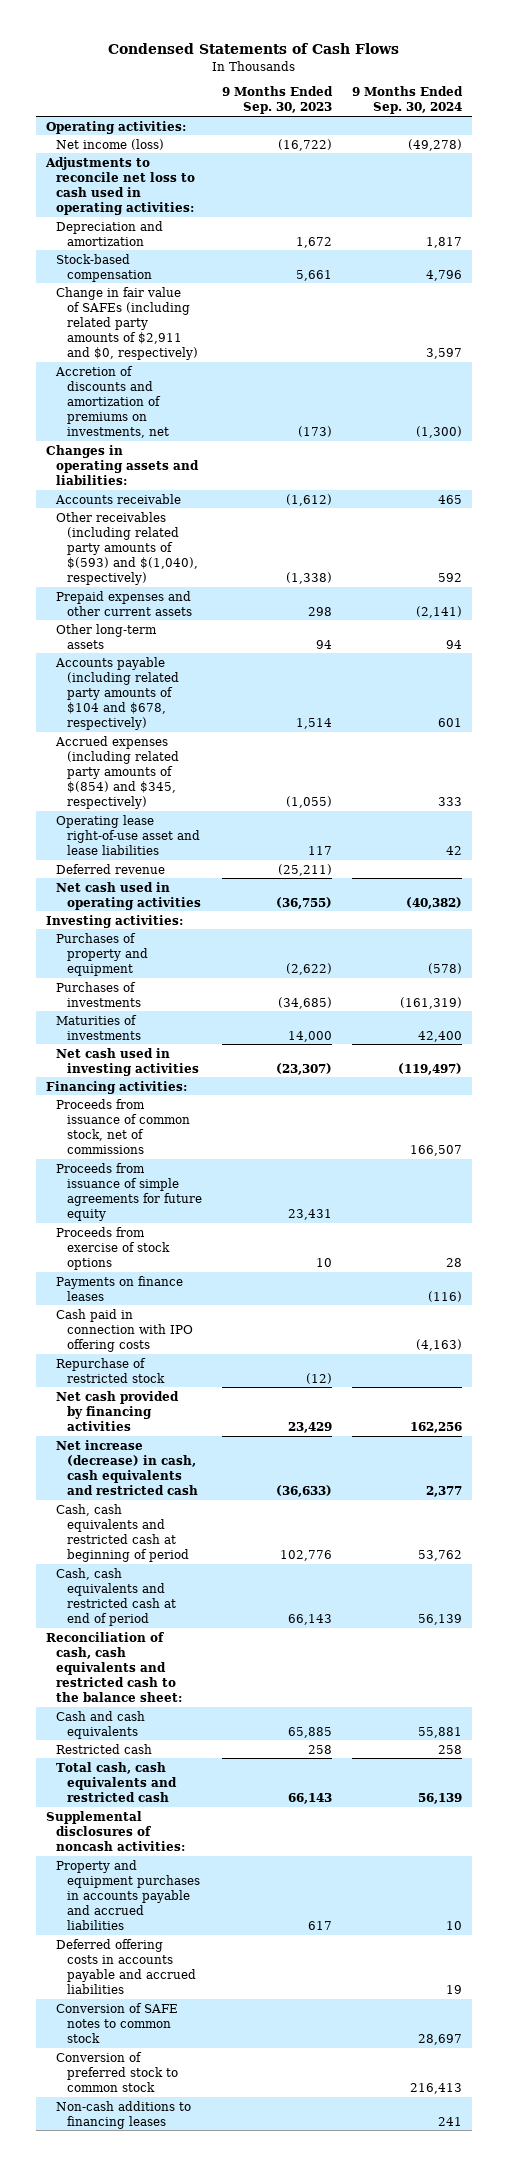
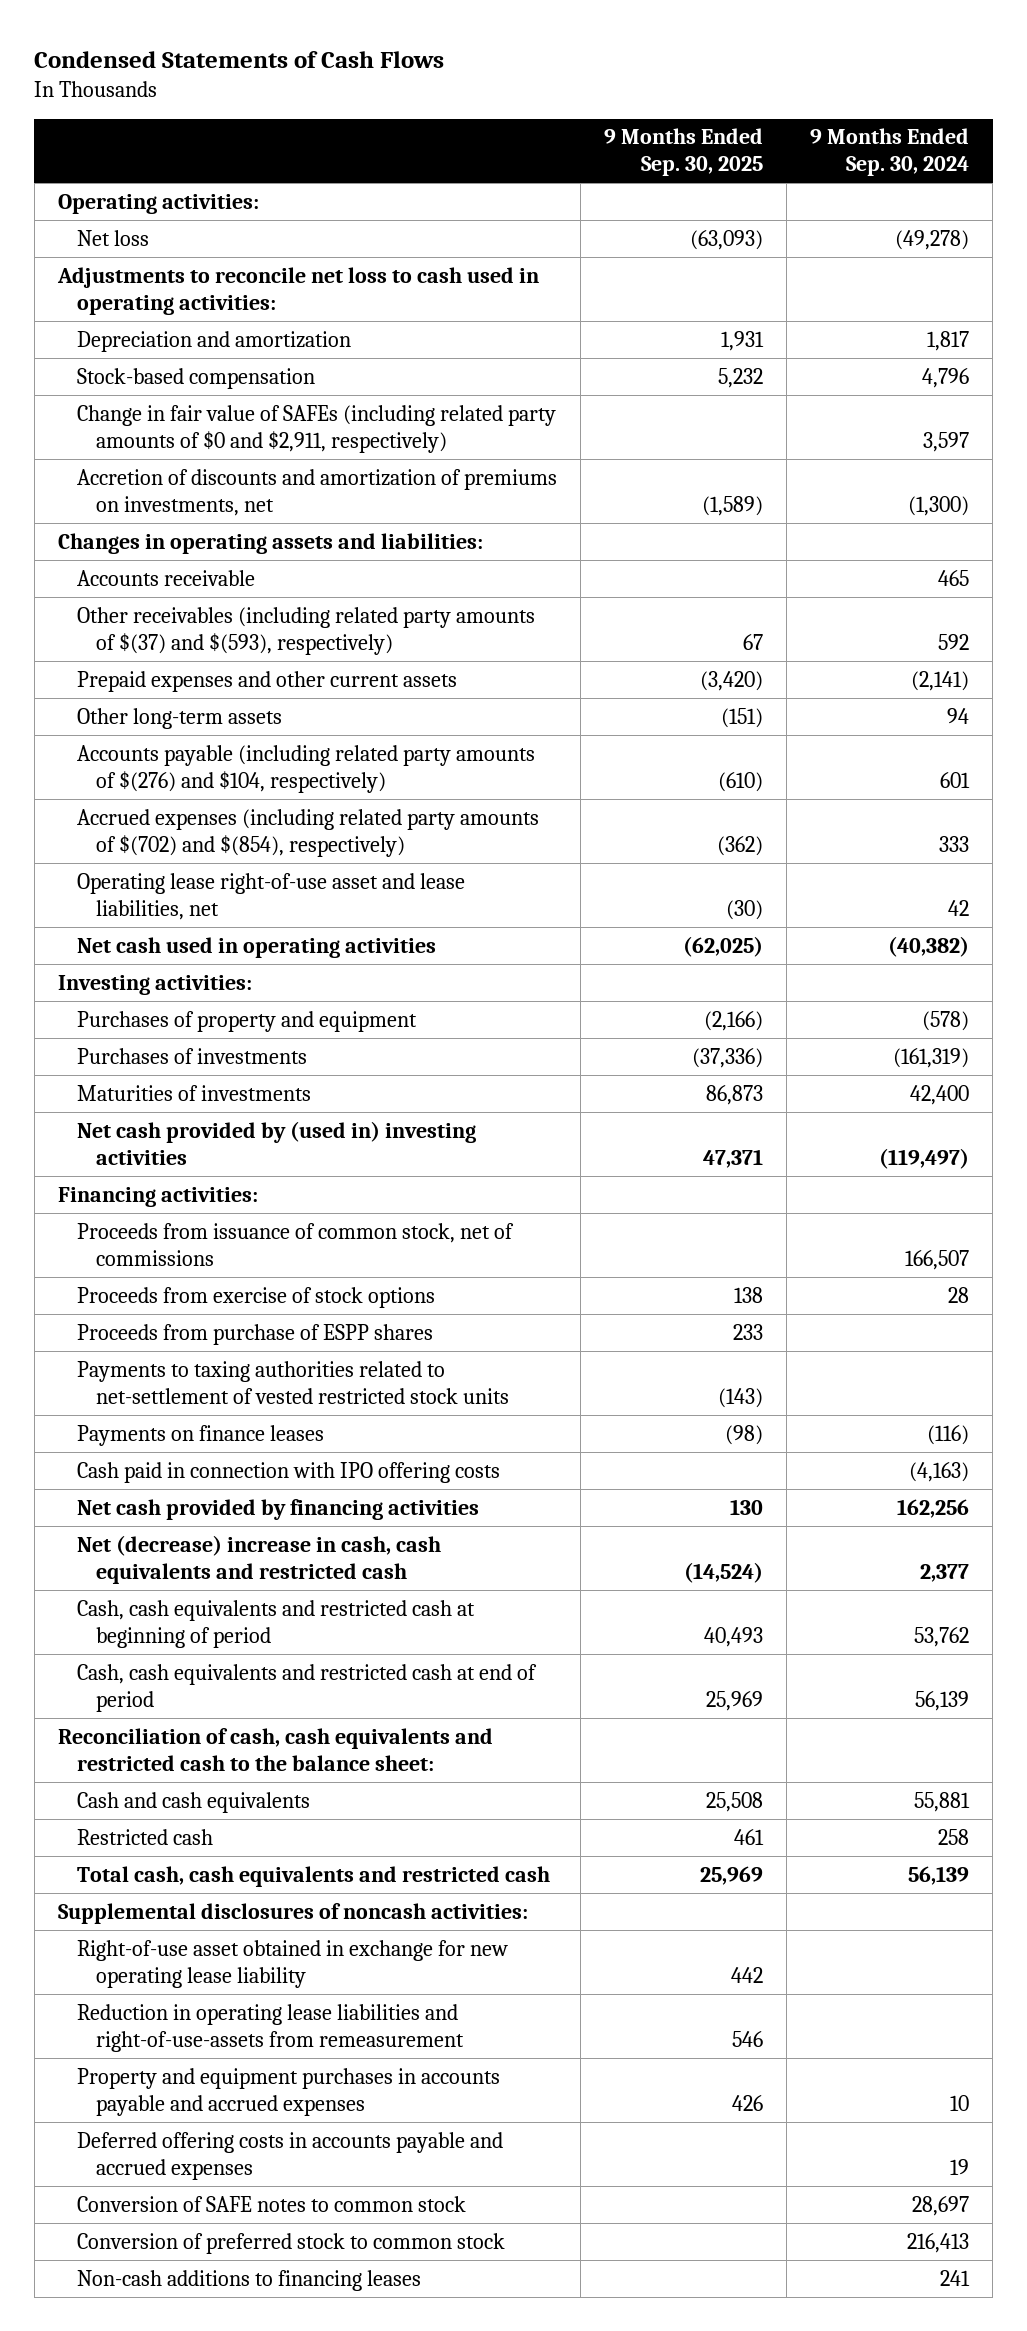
- | 9 Months Ended Sep. 30, 2023 | 9 Months Ended Sep. 30, 2024
+ | 9 Months Ended Sep. 30, 2025 | 9 Months Ended Sep. 30, 2024
- Net income (loss) | (16,722) | (49,278)
+ Net loss | (63,093) | (49,278)
- Change in fair value of SAFEs (including related party amounts of $2,911 and $0, respectively) | | 3,597
+ Change in fair value of SAFEs (including related party amounts of $0 and $2,911, respectively) | | 3,597
- Other receivables (including related party amounts of $(593) and $(1,040), respectively) | (1,338) | 592
+ Other receivables (including related party amounts of $(37) and $(593), respectively) | 67 | 592
- Accounts payable (including related party amounts of $104 and $678, respectively) | 1,514 | 601
- Accrued expenses (including related party amounts of $(854) and $345, respectively) | (1,055) | 333
- Operating lease right-of-use asset and lease liabilities | 117 | 42
- Deferred revenue | (25,211) |
+ Accounts payable (including related party amounts of $(276) and $104, respectively) | (610) | 601
+ Accrued expenses (including related party amounts of $(702) and $(854), respectively) | (362) | 333
+ Operating lease right-of-use asset and lease liabilities, net | (30) | 42
- Net cash used in investing activities | (23,307) | (119,497)
+ Net cash provided by (used in) investing activities | 47,371 | (119,497)
- Proceeds from issuance of simple agreements for future equity | 23,431 |
+ Proceeds from purchase of ESPP shares | 233 |
+ Payments to taxing authorities related to net-settlement of vested restricted stock units | (143) |
- Repurchase of restricted stock | (12) |
- Net increase (decrease) in cash, cash equivalents and restricted cash | (36,633) | 2,377
+ Net (decrease) increase in cash, cash equivalents and restricted cash | (14,524) | 2,377
- Property and equipment purchases in accounts payable and accrued liabilities | 617 | 10
- Deferred offering costs in accounts payable and accrued liabilities | | 19
+ Right-of-use asset obtained in exchange for new operating lease liability | 442 |
+ Reduction in operating lease liabilities and right-of-use-assets from remeasurement | 546 |
+ Property and equipment purchases in accounts payable and accrued expenses | 426 | 10
+ Deferred offering costs in accounts payable and accrued expenses | | 19

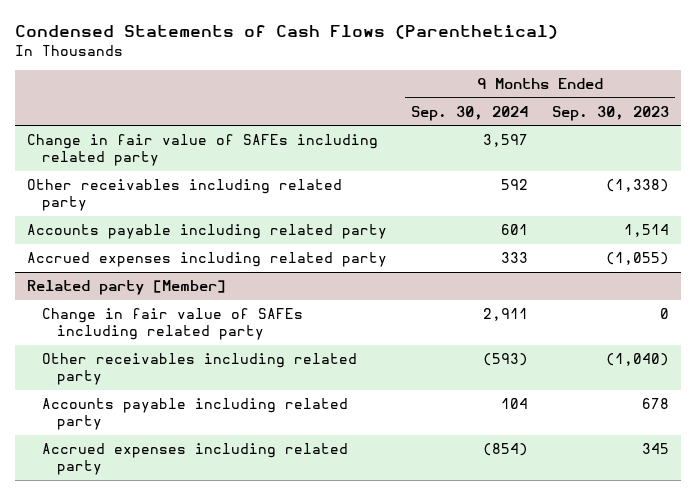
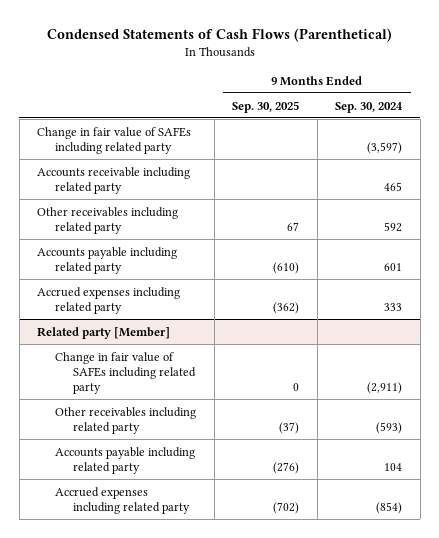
- | 9 Months Ended Sep. 30, 2024 | 9 Months Ended Sep. 30, 2023
+ | 9 Months Ended Sep. 30, 2025 | 9 Months Ended Sep. 30, 2024
- Change in fair value of SAFEs including related party | 3,597 |
+ Change in fair value of SAFEs including related party | | (3,597)
+ Accounts receivable including related party | | 465
@ Related party [Member]
- Change in fair value of SAFEs including related party | 2,911 | 0
+ Change in fair value of SAFEs including related party | 0 | (2,911)

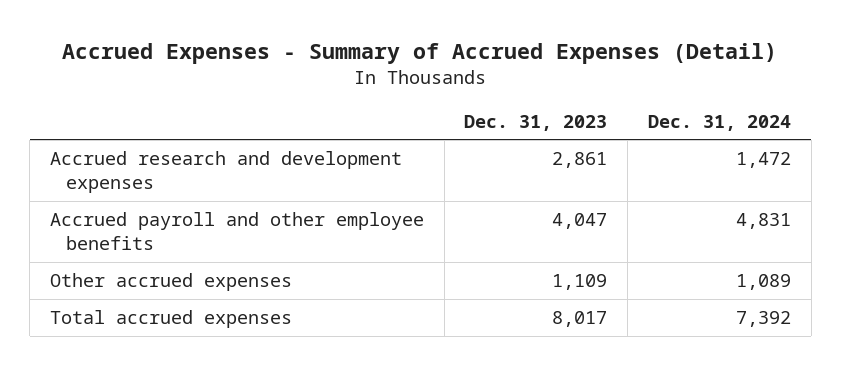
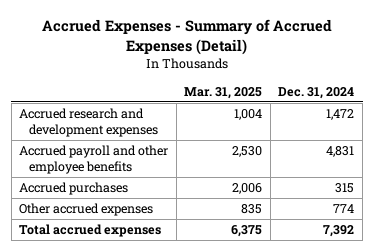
- | Dec. 31, 2023 | Dec. 31, 2024
+ | Mar. 31, 2025 | Dec. 31, 2024
- Other accrued expenses | 1,109 | 1,089
+ Accrued purchases | 2,006 | 315
+ Other accrued expenses | 835 | 774

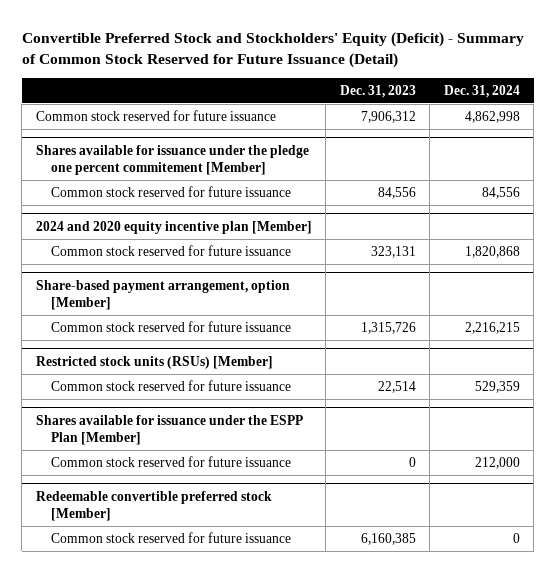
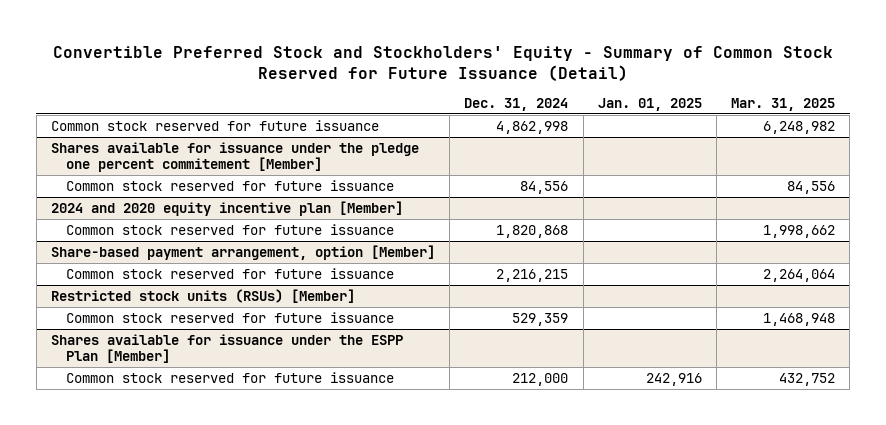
- Convertible Preferred Stock and Stockholders' Equity (Deficit) - Summary of Common Stock Reserved for Future Issuance (Detail)
+ Convertible Preferred Stock and Stockholders' Equity - Summary of Common Stock Reserved for Future Issuance (Detail)
- | Dec. 31, 2023 | Dec. 31, 2024
+ | Dec. 31, 2024 | Jan. 01, 2025 | Mar. 31, 2025
- Redeemable convertible preferred stock [Member]
- Common stock reserved for future issuance | 6,160,385 | 0

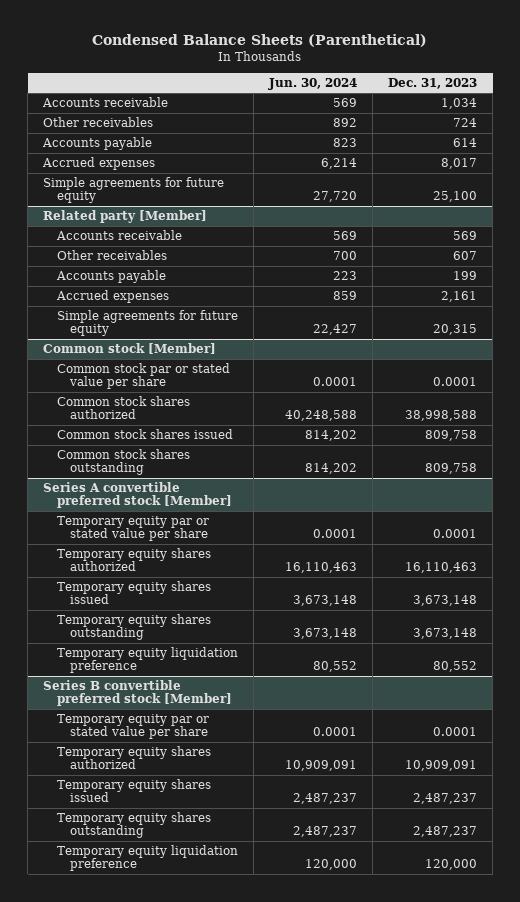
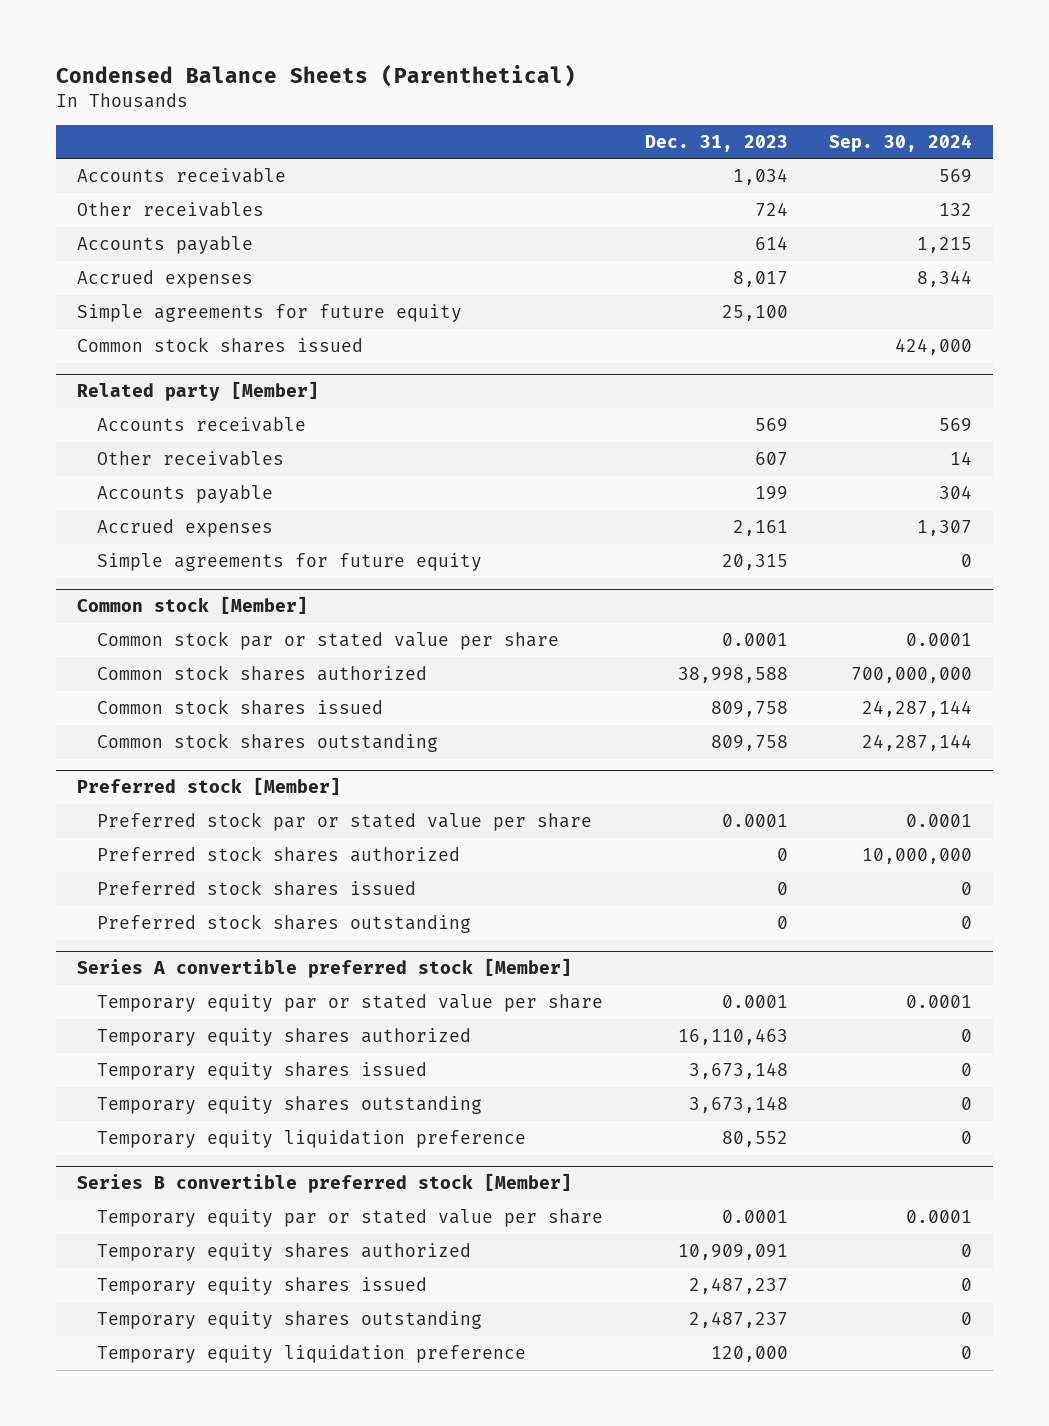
- | Jun. 30, 2024 | Dec. 31, 2023
+ | Dec. 31, 2023 | Sep. 30, 2024
+ Common stock shares issued | | 424,000
+ Preferred stock [Member]
+ Preferred stock par or stated value per share | 0.0001 | 0.0001
+ Preferred stock shares authorized | 0 | 10,000,000
+ Preferred stock shares issued | 0 | 0
+ Preferred stock shares outstanding | 0 | 0

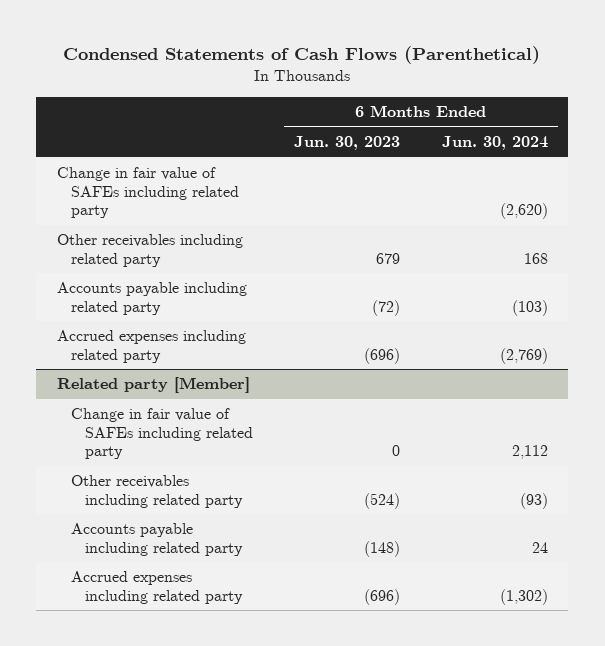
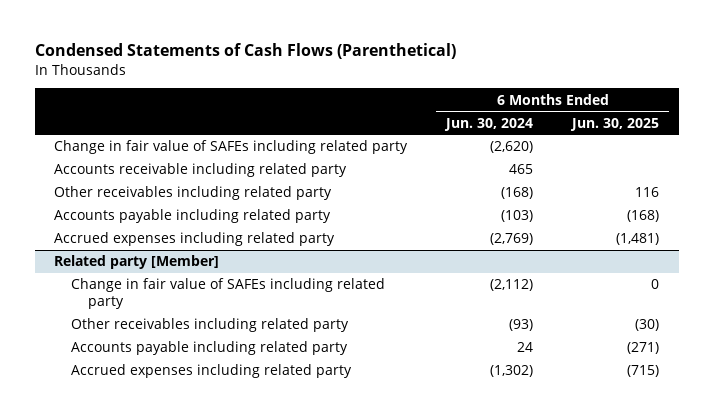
- | 6 Months Ended Jun. 30, 2023 | 6 Months Ended Jun. 30, 2024
+ | 6 Months Ended Jun. 30, 2024 | 6 Months Ended Jun. 30, 2025
- Other receivables including related party | 679 | 168
+ Accounts receivable including related party | 465 |
+ Other receivables including related party | (168) | 116
@ Related party [Member]
- Change in fair value of SAFEs including related party | 0 | 2,112
+ Change in fair value of SAFEs including related party | (2,112) | 0

